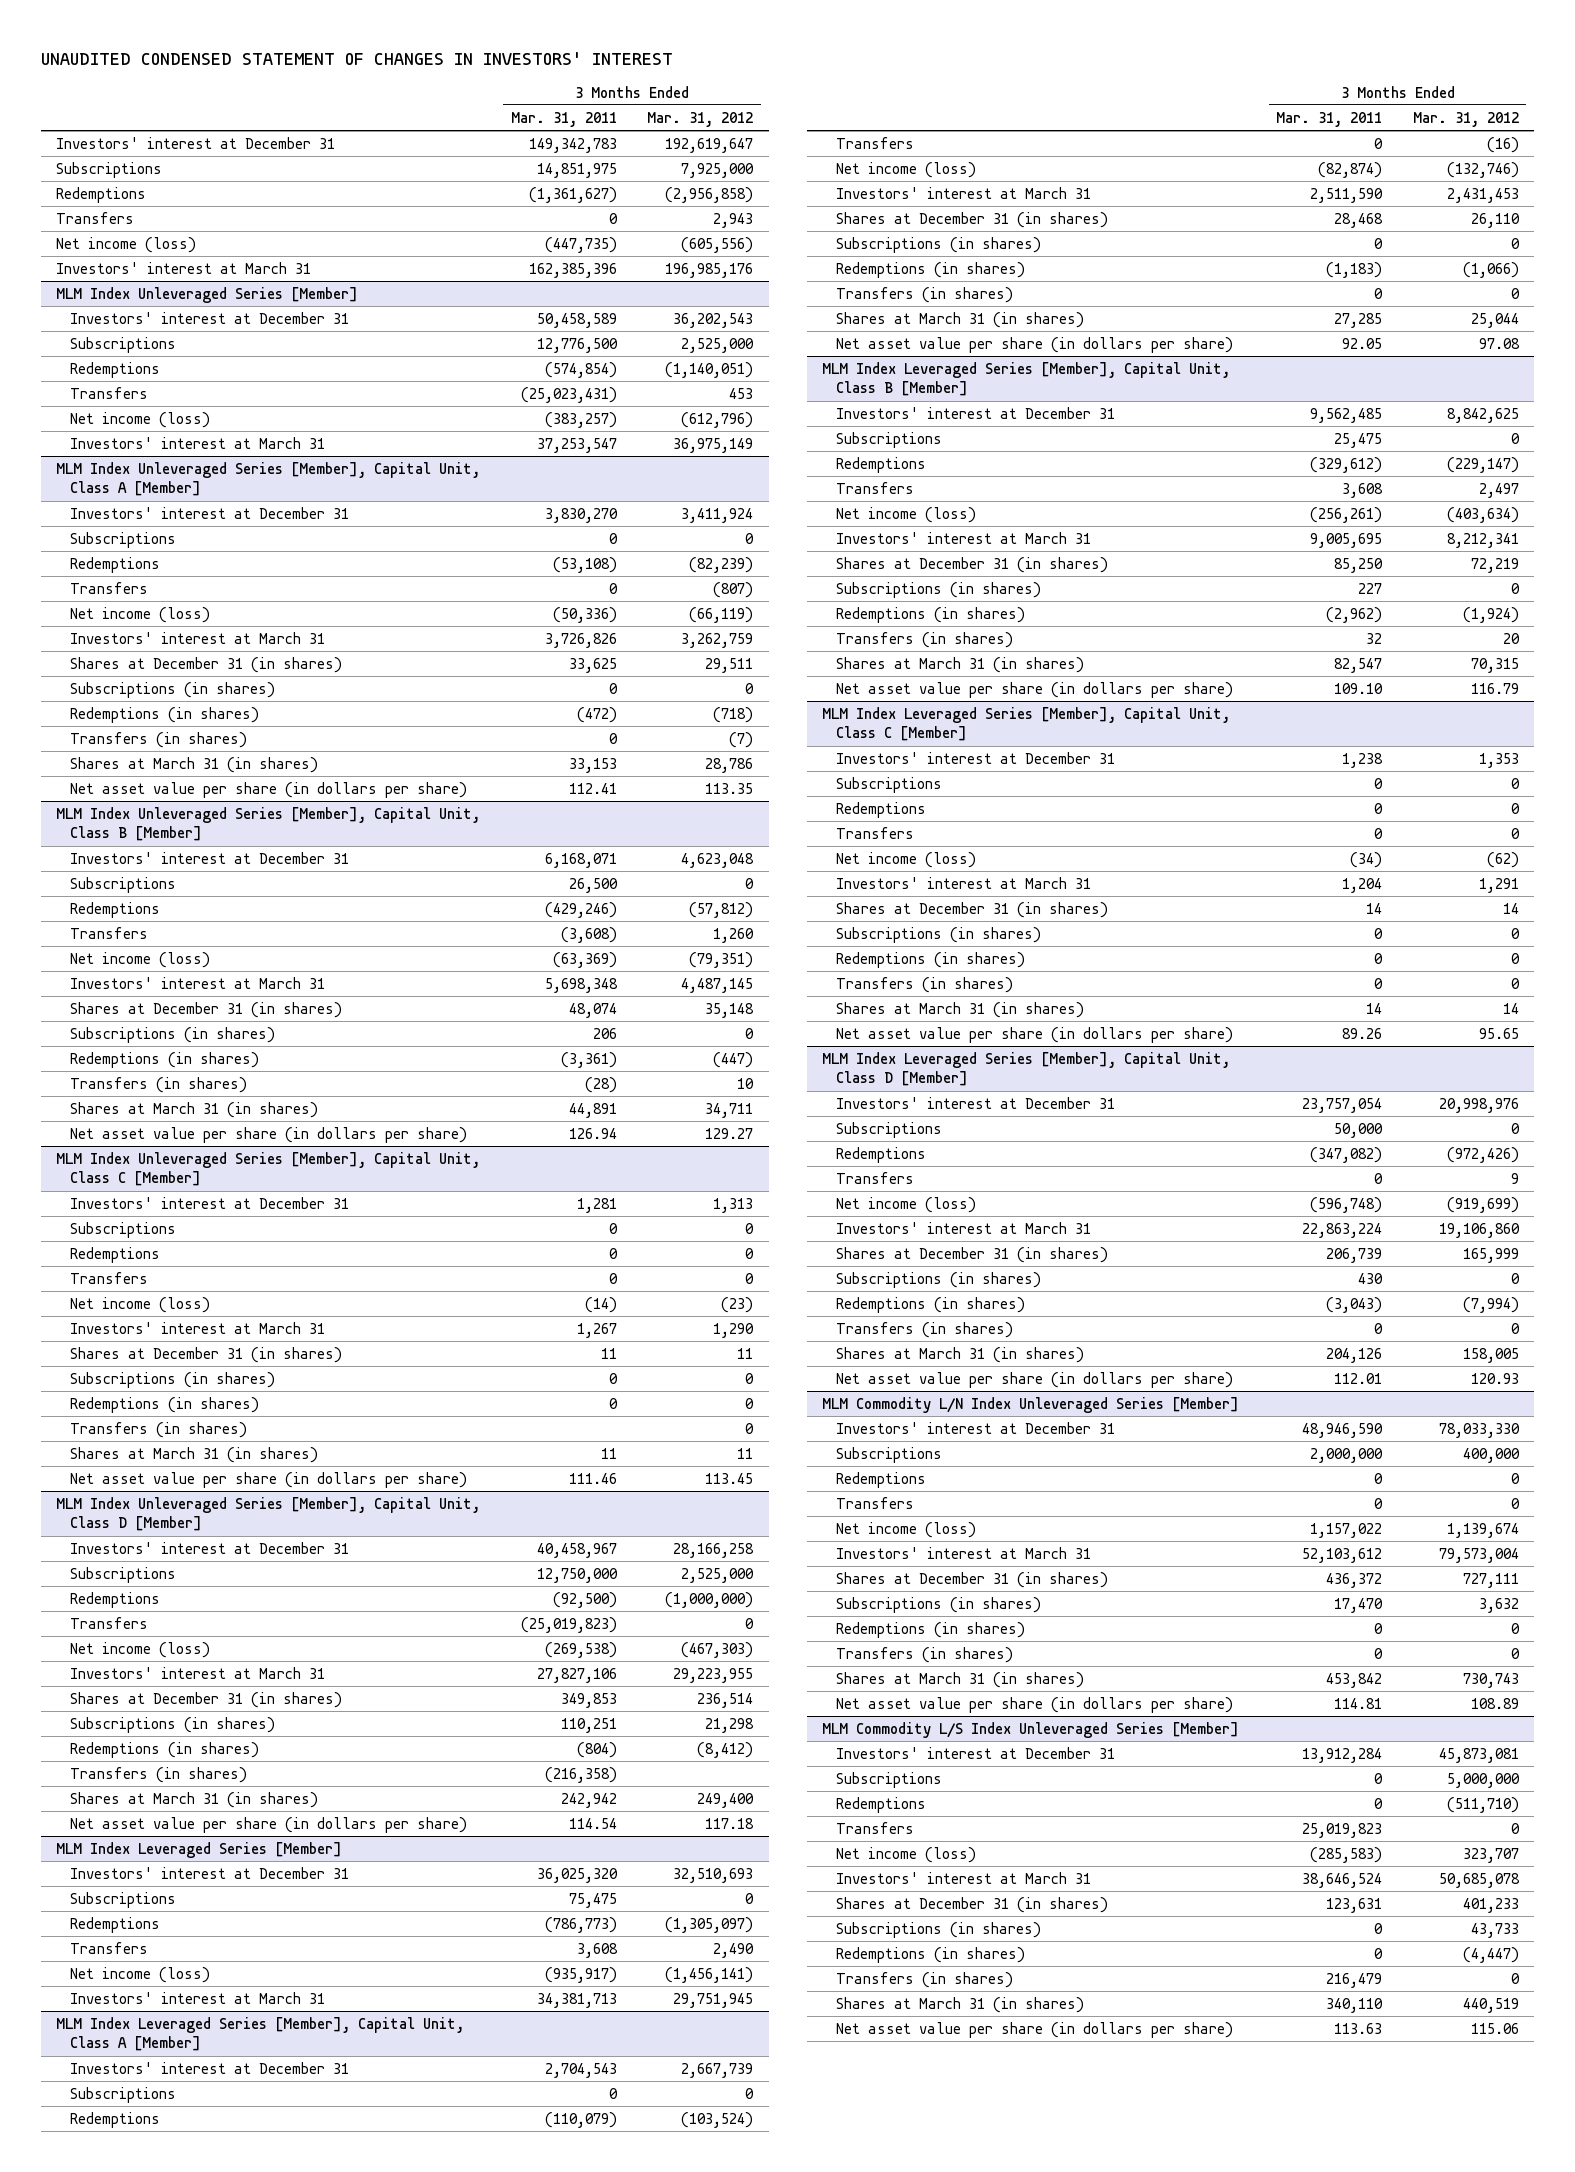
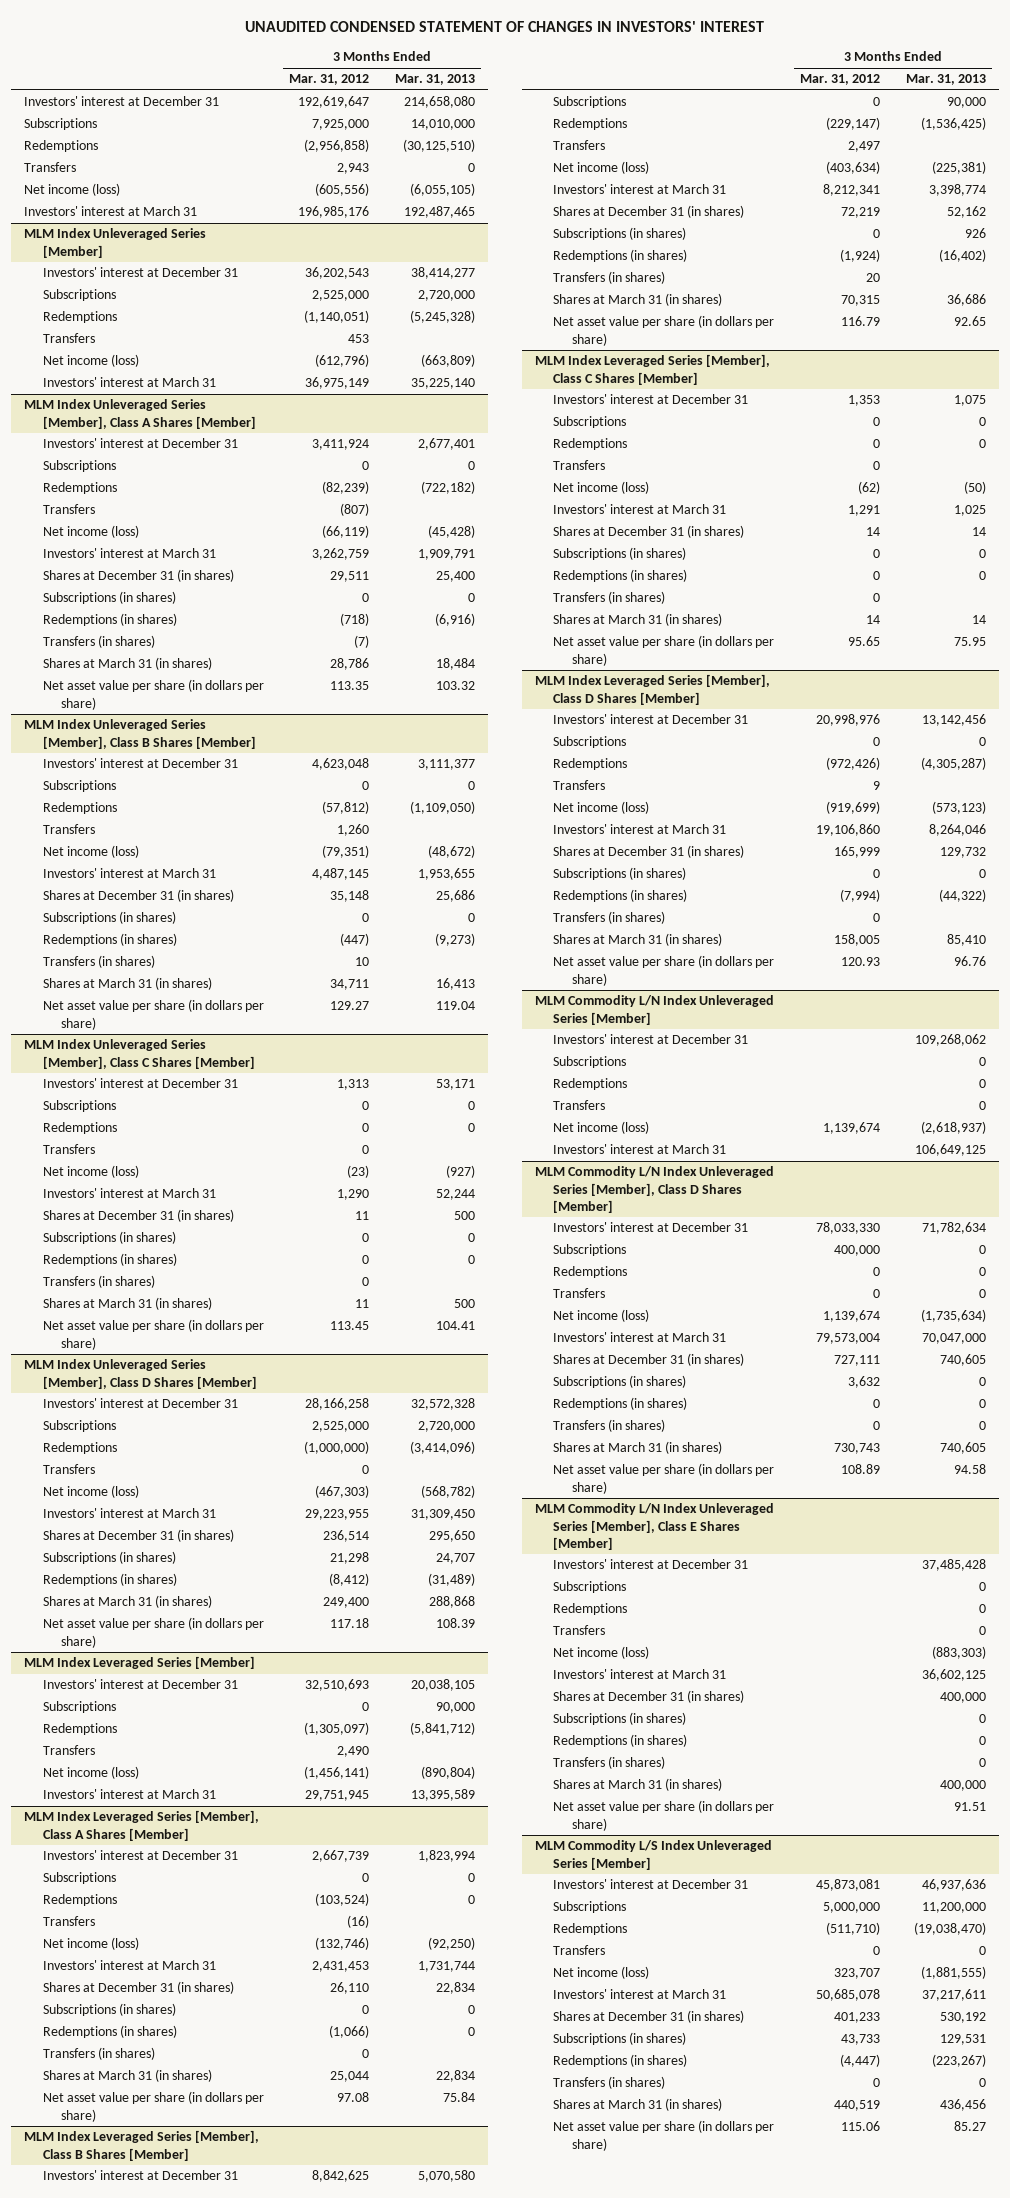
- | 3 Months Ended Mar. 31, 2011 | 3 Months Ended Mar. 31, 2012
+ | 3 Months Ended Mar. 31, 2012 | 3 Months Ended Mar. 31, 2013
- MLM Index Unleveraged Series [Member], Capital Unit, Class A [Member]
+ MLM Index Unleveraged Series [Member], Class A Shares [Member]
- MLM Index Unleveraged Series [Member], Capital Unit, Class B [Member]
+ MLM Index Unleveraged Series [Member], Class B Shares [Member]
- MLM Index Unleveraged Series [Member], Capital Unit, Class C [Member]
+ MLM Index Unleveraged Series [Member], Class C Shares [Member]
- MLM Index Unleveraged Series [Member], Capital Unit, Class D [Member]
+ MLM Index Unleveraged Series [Member], Class D Shares [Member]
- Transfers (in shares) | (216,358) |
- MLM Index Leveraged Series [Member], Capital Unit, Class A [Member]
+ MLM Index Leveraged Series [Member], Class A Shares [Member]
- MLM Index Leveraged Series [Member], Capital Unit, Class B [Member]
+ MLM Index Leveraged Series [Member], Class B Shares [Member]
- MLM Index Leveraged Series [Member], Capital Unit, Class C [Member]
+ MLM Index Leveraged Series [Member], Class C Shares [Member]
- MLM Index Leveraged Series [Member], Capital Unit, Class D [Member]
+ MLM Index Leveraged Series [Member], Class D Shares [Member]
@ MLM Commodity L/N Index Unleveraged Series [Member]
+ Investors' interest at December 31 | | 109,268,062
+ Subscriptions | | 0
+ Redemptions | | 0
+ Transfers | | 0
+ Net income (loss) | 1,139,674 | (2,618,937)
+ Investors' interest at March 31 | | 106,649,125
+ MLM Commodity L/N Index Unleveraged Series [Member], Class D Shares [Member]
+ MLM Commodity L/N Index Unleveraged Series [Member], Class E Shares [Member]
+ Investors' interest at December 31 | | 37,485,428
+ Subscriptions | | 0
+ Redemptions | | 0
+ Transfers | | 0
+ Net income (loss) | | (883,303)
+ Investors' interest at March 31 | | 36,602,125
+ Shares at December 31 (in shares) | | 400,000
+ Subscriptions (in shares) | | 0
+ Redemptions (in shares) | | 0
+ Transfers (in shares) | | 0
+ Shares at March 31 (in shares) | | 400,000
+ Net asset value per share (in dollars per share) | | 91.51

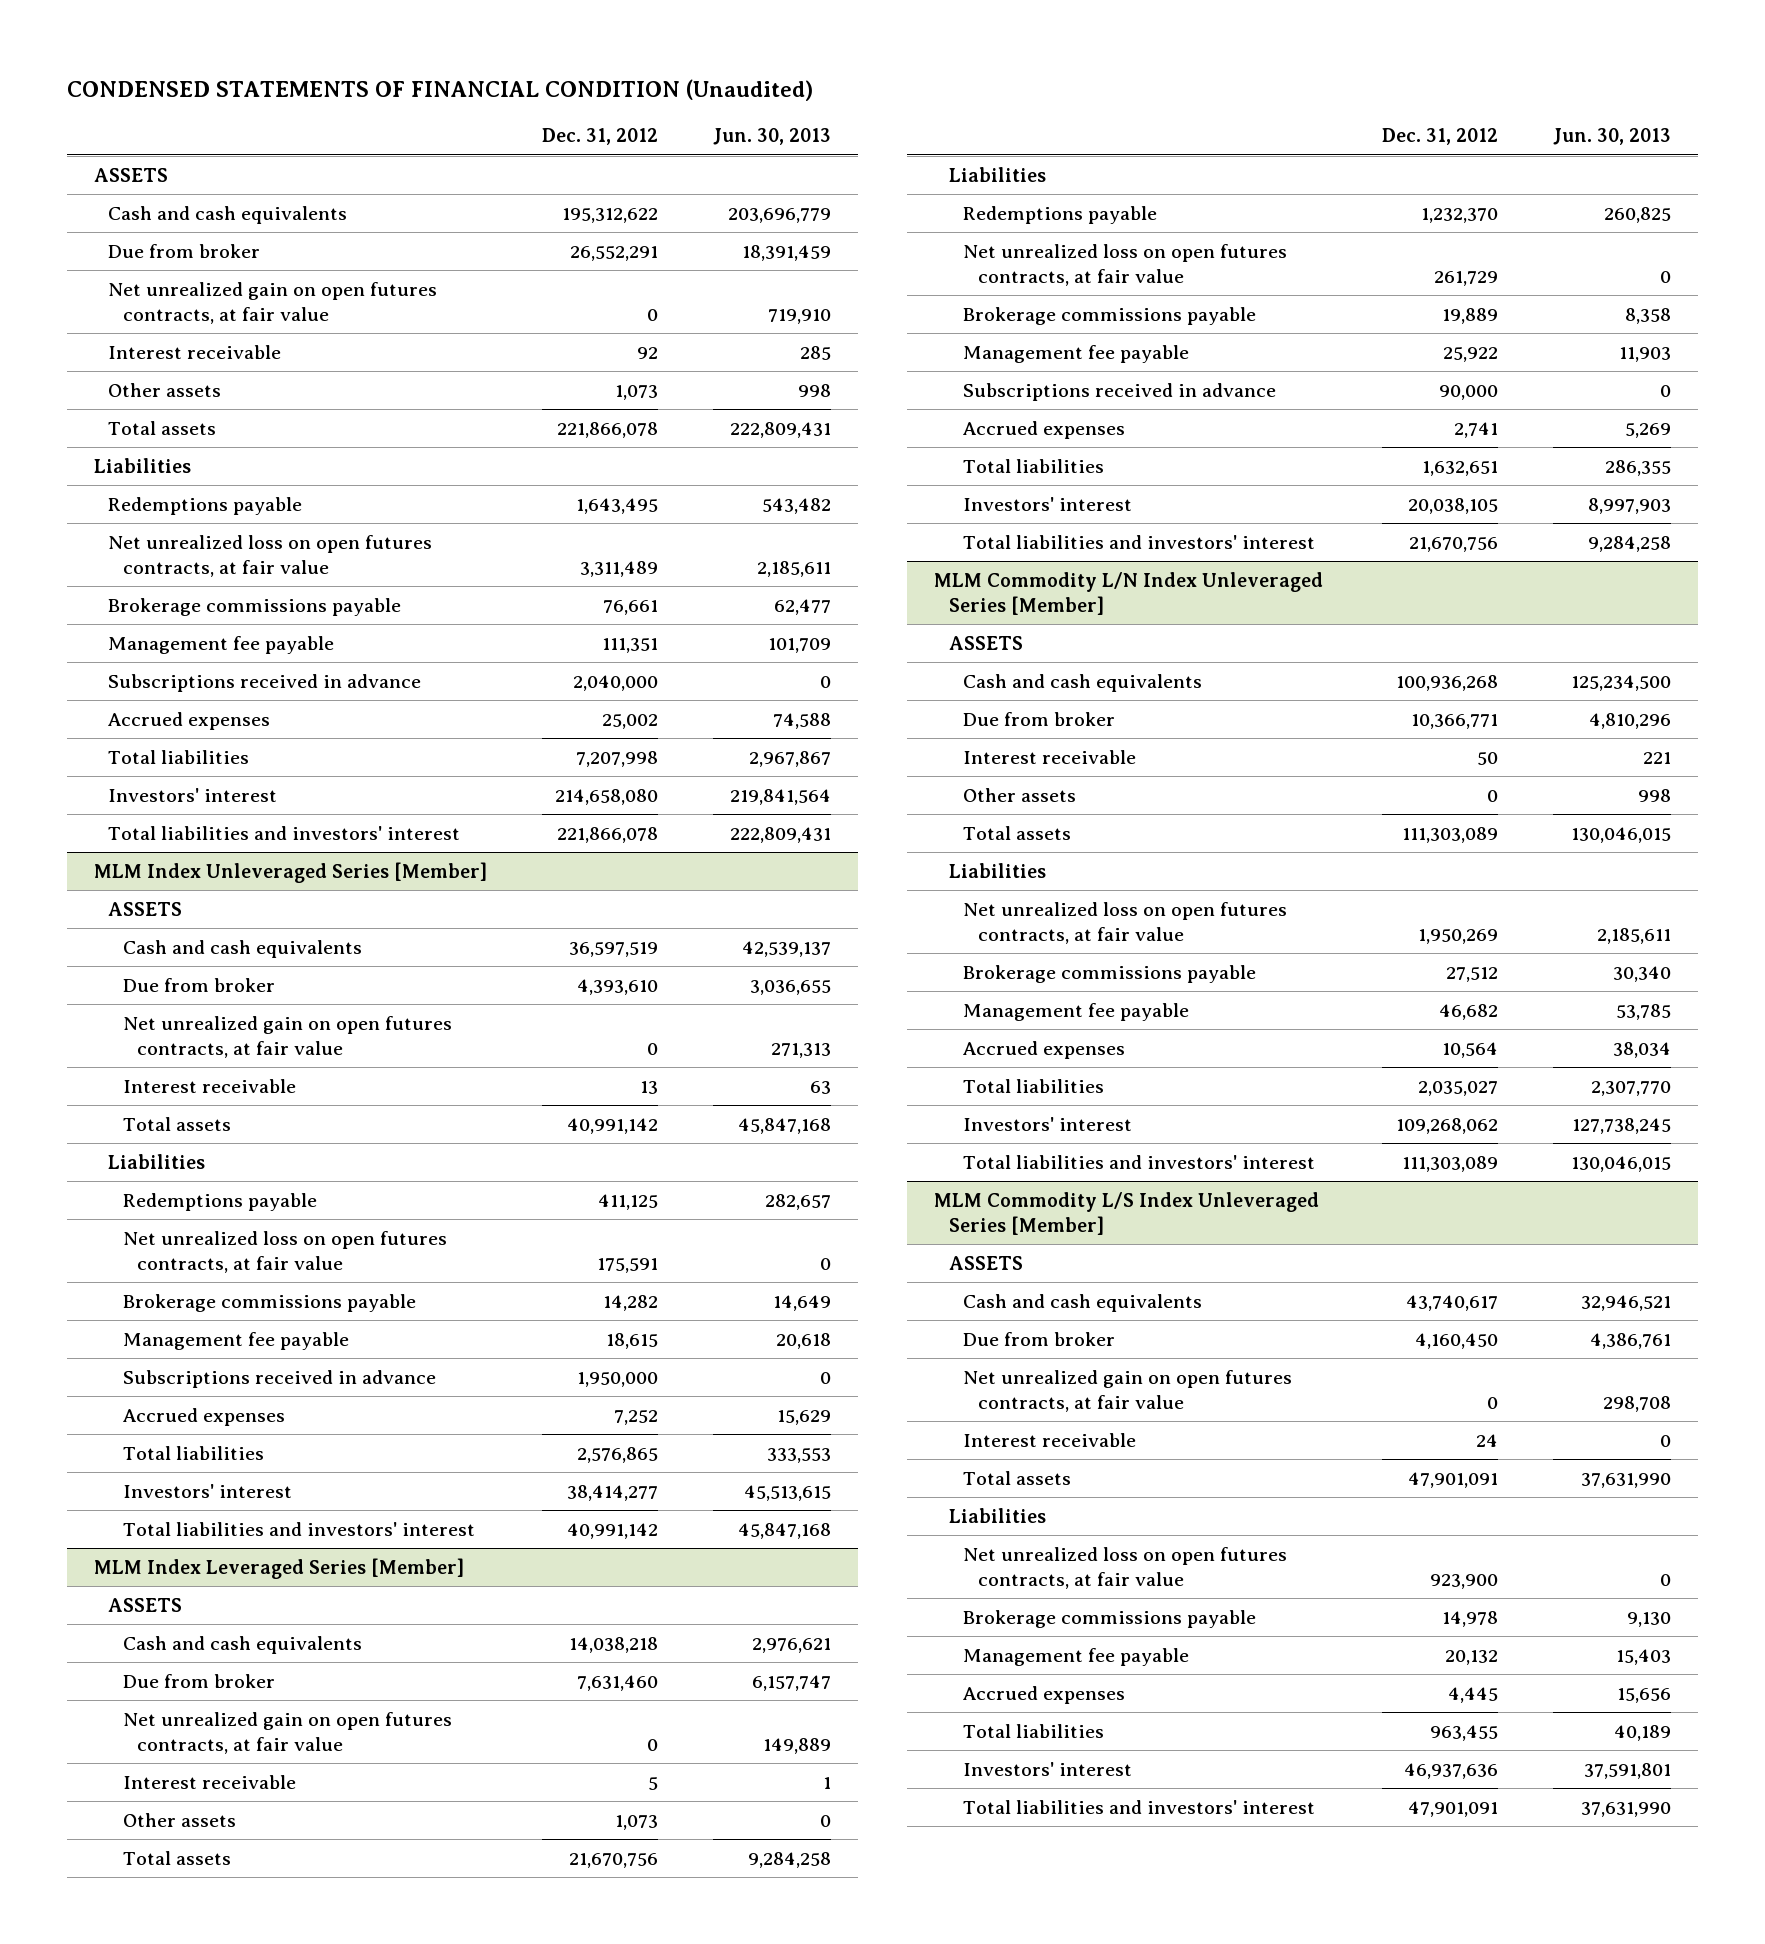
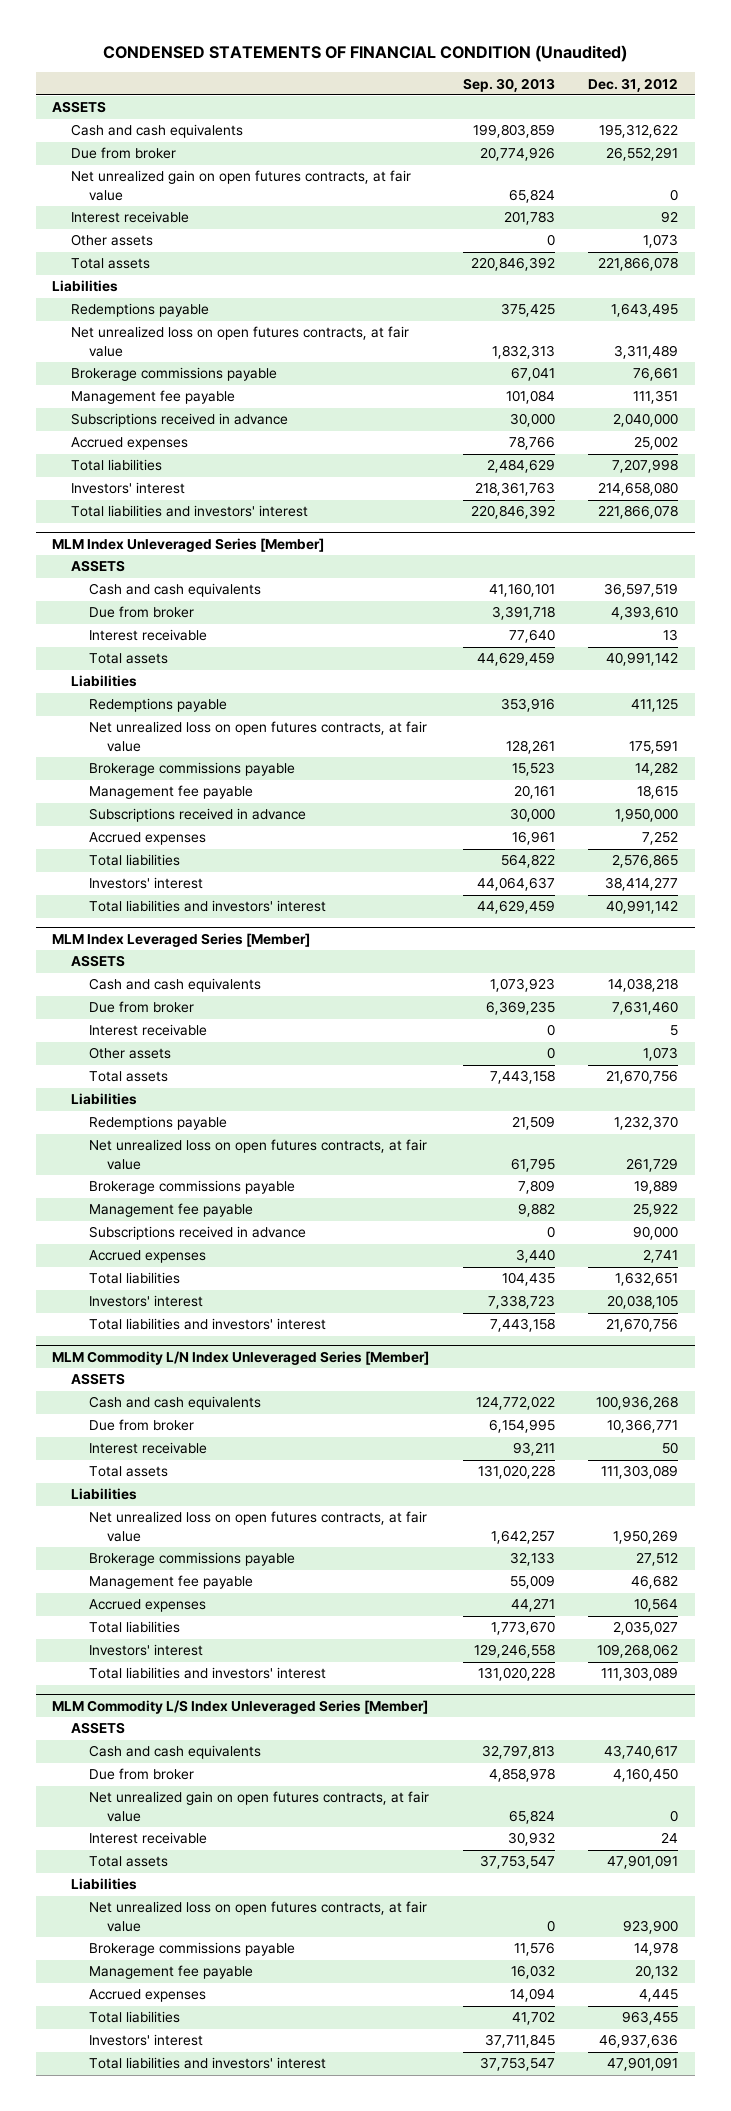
- | Dec. 31, 2012 | Jun. 30, 2013
+ | Sep. 30, 2013 | Dec. 31, 2012
@ MLM Index Unleveraged Series [Member]
- Net unrealized gain on open futures contracts, at fair value | 0 | 271,313
@ MLM Index Leveraged Series [Member]
- Net unrealized gain on open futures contracts, at fair value | 0 | 149,889
@ MLM Commodity L/N Index Unleveraged Series [Member]
- Other assets | 0 | 998

